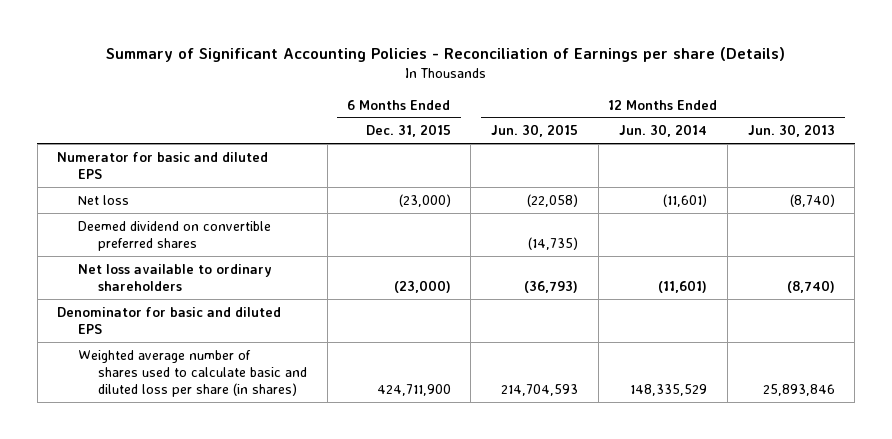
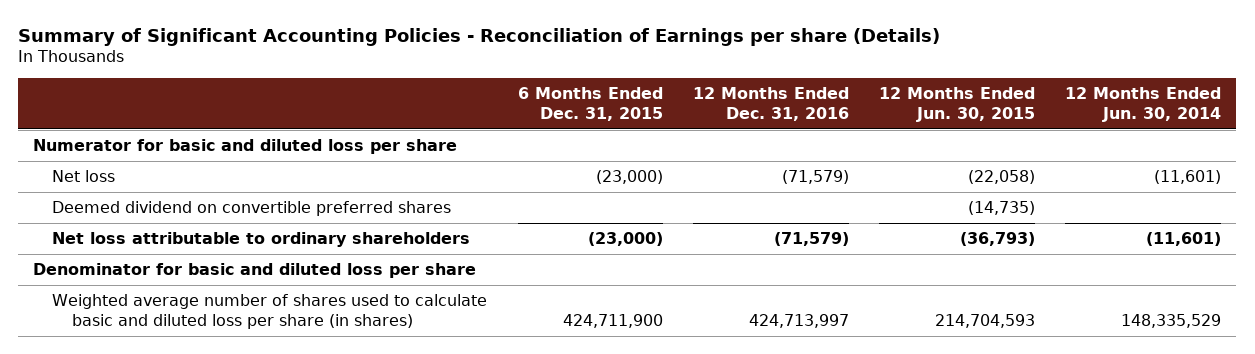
- | 6 Months Ended Dec. 31, 2015 | 12 Months Ended Jun. 30, 2015 | 12 Months Ended Jun. 30, 2014 | 12 Months Ended Jun. 30, 2013
+ | 6 Months Ended Dec. 31, 2015 | 12 Months Ended Dec. 31, 2016 | 12 Months Ended Jun. 30, 2015 | 12 Months Ended Jun. 30, 2014
- Numerator for basic and diluted EPS
+ Numerator for basic and diluted loss per share
- Net loss available to ordinary shareholders | (23,000) | (36,793) | (11,601) | (8,740)
- Denominator for basic and diluted EPS
+ Net loss attributable to ordinary shareholders | (23,000) | (71,579) | (36,793) | (11,601)
+ Denominator for basic and diluted loss per share

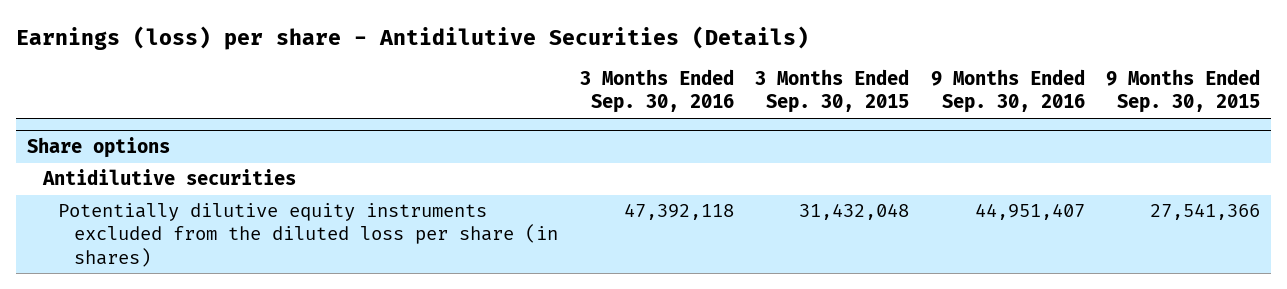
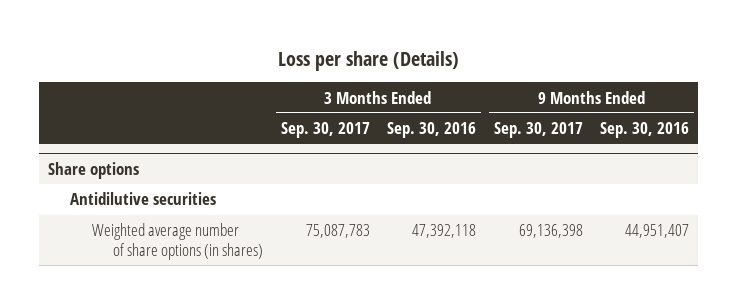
- Earnings (loss) per share - Antidilutive Securities (Details)
+ Loss per share (Details)
- | 3 Months Ended Sep. 30, 2016 | 3 Months Ended Sep. 30, 2015 | 9 Months Ended Sep. 30, 2016 | 9 Months Ended Sep. 30, 2015
+ | 3 Months Ended Sep. 30, 2017 | 3 Months Ended Sep. 30, 2016 | 9 Months Ended Sep. 30, 2017 | 9 Months Ended Sep. 30, 2016
@ Share options
- Potentially dilutive equity instruments excluded from the diluted loss per share (in shares) | 47,392,118 | 31,432,048 | 44,951,407 | 27,541,366
+ Weighted average number of share options (in shares) | 75,087,783 | 47,392,118 | 69,136,398 | 44,951,407

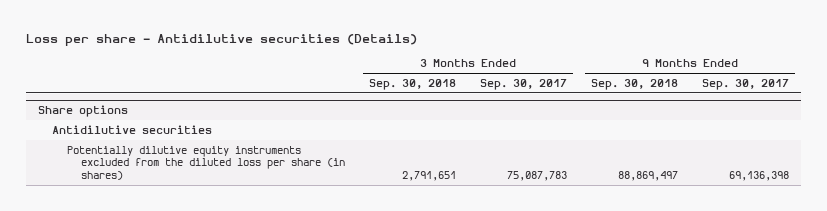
- Loss per share (Details)
+ Loss per share - Antidilutive securities (Details)
- | 3 Months Ended Sep. 30, 2017 | 3 Months Ended Sep. 30, 2016 | 9 Months Ended Sep. 30, 2017 | 9 Months Ended Sep. 30, 2016
+ | 3 Months Ended Sep. 30, 2018 | 3 Months Ended Sep. 30, 2017 | 9 Months Ended Sep. 30, 2018 | 9 Months Ended Sep. 30, 2017
@ Share options
- Weighted average number of share options (in shares) | 75,087,783 | 47,392,118 | 69,136,398 | 44,951,407
+ Potentially dilutive equity instruments excluded from the diluted loss per share (in shares) | 2,791,651 | 75,087,783 | 88,869,497 | 69,136,398

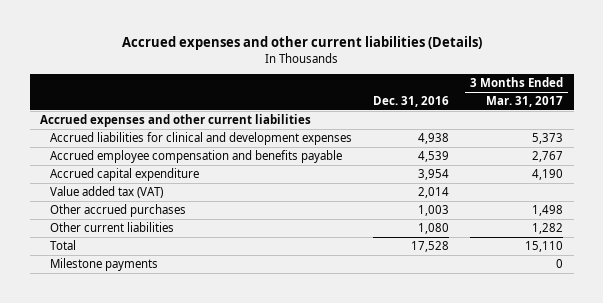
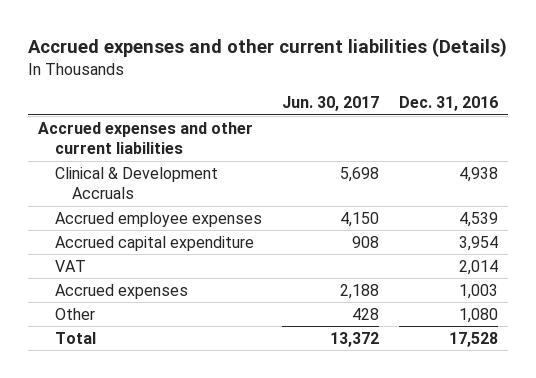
- | Dec. 31, 2016 | 3 Months Ended Mar. 31, 2017
+ | Jun. 30, 2017 | Dec. 31, 2016
- Accrued liabilities for clinical and development expenses | 4,938 | 5,373
- Accrued employee compensation and benefits payable | 4,539 | 2,767
+ Clinical & Development Accruals | 5,698 | 4,938
+ Accrued employee expenses | 4,150 | 4,539
- Value added tax (VAT) | 2,014 |
- Other accrued purchases | 1,003 | 1,498
- Other current liabilities | 1,080 | 1,282
+ VAT | | 2,014
+ Accrued expenses | 2,188 | 1,003
+ Other | 428 | 1,080
- Milestone payments | | 0

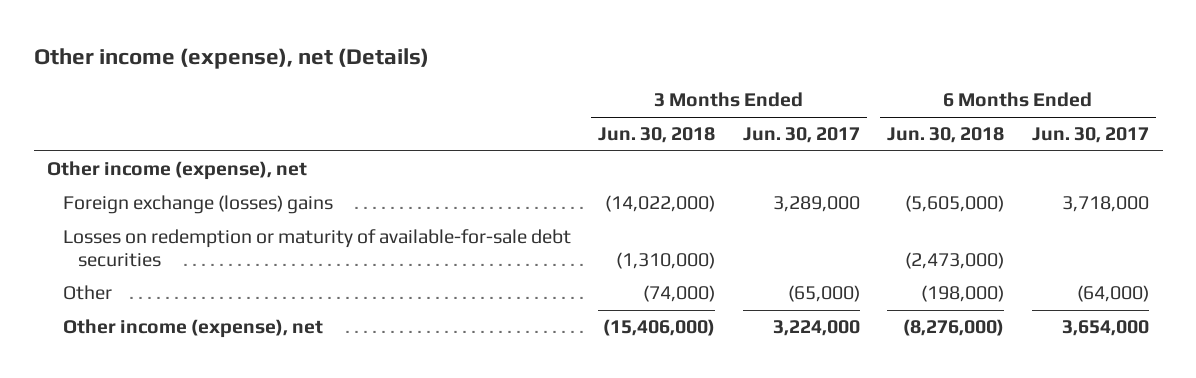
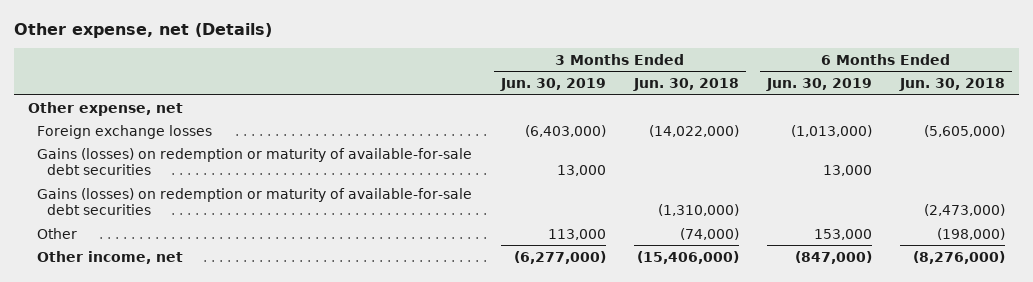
- Other income (expense), net (Details)
+ Other expense, net (Details)
- | 3 Months Ended Jun. 30, 2018 | 3 Months Ended Jun. 30, 2017 | 6 Months Ended Jun. 30, 2018 | 6 Months Ended Jun. 30, 2017
+ | 3 Months Ended Jun. 30, 2019 | 3 Months Ended Jun. 30, 2018 | 6 Months Ended Jun. 30, 2019 | 6 Months Ended Jun. 30, 2018
- Other income (expense), net
- Foreign exchange (losses) gains | (14,022,000) | 3,289,000 | (5,605,000) | 3,718,000
- Losses on redemption or maturity of available-for-sale debt securities | (1,310,000) | | (2,473,000) |
+ Other expense, net
+ Foreign exchange losses | (6,403,000) | (14,022,000) | (1,013,000) | (5,605,000)
+ Gains (losses) on redemption or maturity of available-for-sale debt securities | 13,000 | | 13,000 |
+ Gains (losses) on redemption or maturity of available-for-sale debt securities | | (1,310,000) | | (2,473,000)
- Other income (expense), net | (15,406,000) | 3,224,000 | (8,276,000) | 3,654,000
+ Other income, net | (6,277,000) | (15,406,000) | (847,000) | (8,276,000)

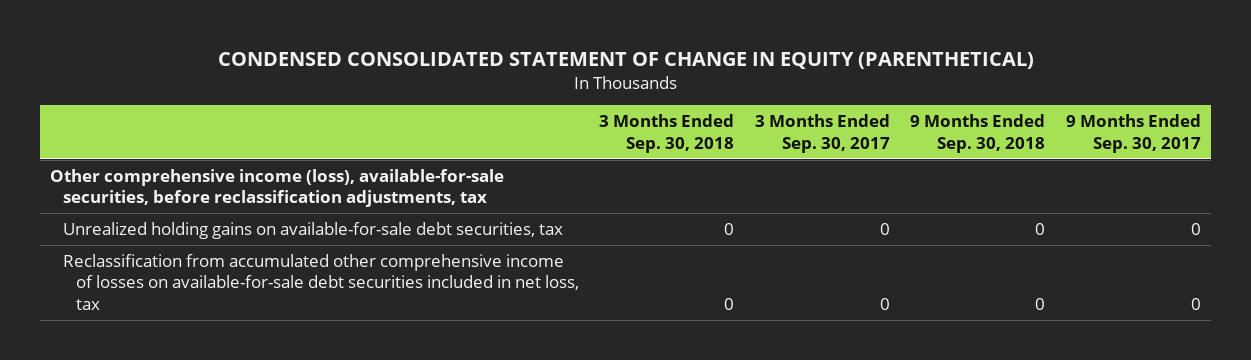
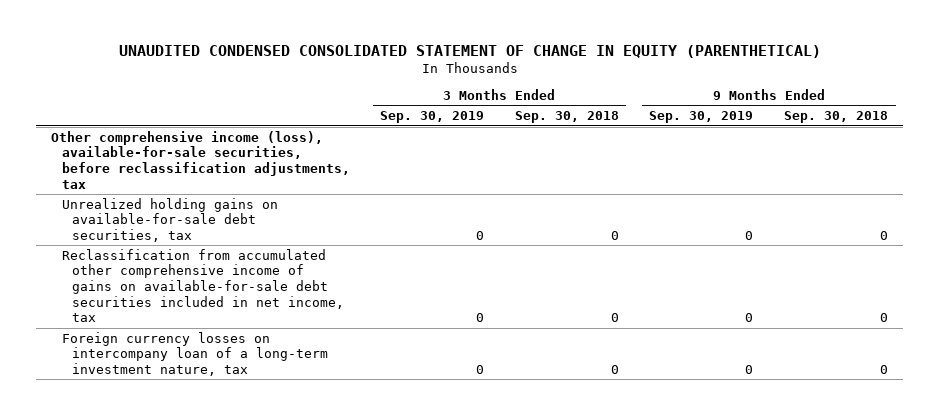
- CONDENSED CONSOLIDATED STATEMENT OF CHANGE IN EQUITY (PARENTHETICAL)
+ UNAUDITED CONDENSED CONSOLIDATED STATEMENT OF CHANGE IN EQUITY (PARENTHETICAL)
- | 3 Months Ended Sep. 30, 2018 | 3 Months Ended Sep. 30, 2017 | 9 Months Ended Sep. 30, 2018 | 9 Months Ended Sep. 30, 2017
+ | 3 Months Ended Sep. 30, 2019 | 3 Months Ended Sep. 30, 2018 | 9 Months Ended Sep. 30, 2019 | 9 Months Ended Sep. 30, 2018
- Reclassification from accumulated other comprehensive income of losses on available-for-sale debt securities included in net loss, tax | 0 | 0 | 0 | 0
+ Reclassification from accumulated other comprehensive income of gains on available-for-sale debt securities included in net income, tax | 0 | 0 | 0 | 0
+ Foreign currency losses on intercompany loan of a long-term investment nature, tax | 0 | 0 | 0 | 0

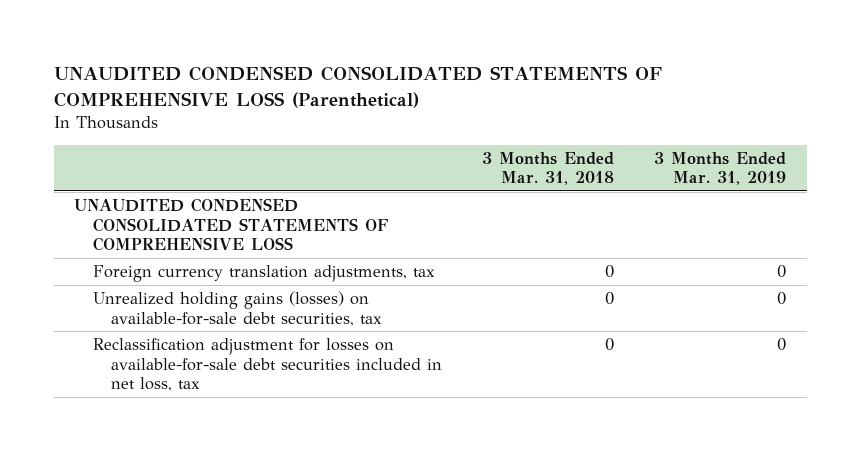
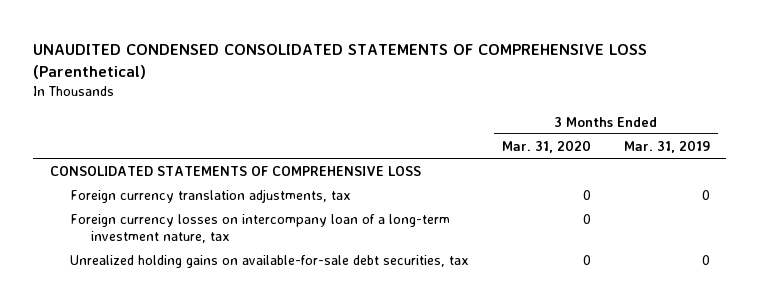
- | 3 Months Ended Mar. 31, 2018 | 3 Months Ended Mar. 31, 2019
+ | 3 Months Ended Mar. 31, 2020 | 3 Months Ended Mar. 31, 2019
- UNAUDITED CONDENSED CONSOLIDATED STATEMENTS OF COMPREHENSIVE LOSS
+ CONSOLIDATED STATEMENTS OF COMPREHENSIVE LOSS
- Unrealized holding gains (losses) on available-for-sale debt securities, tax | 0 | 0
- Reclassification adjustment for losses on available-for-sale debt securities included in net loss, tax | 0 | 0
+ Foreign currency losses on intercompany loan of a long-term investment nature, tax | 0 |
+ Unrealized holding gains on available-for-sale debt securities, tax | 0 | 0

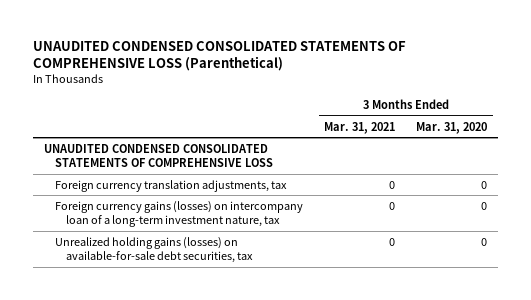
- | 3 Months Ended Mar. 31, 2020 | 3 Months Ended Mar. 31, 2019
+ | 3 Months Ended Mar. 31, 2021 | 3 Months Ended Mar. 31, 2020
- CONSOLIDATED STATEMENTS OF COMPREHENSIVE LOSS
+ UNAUDITED CONDENSED CONSOLIDATED STATEMENTS OF COMPREHENSIVE LOSS
- Foreign currency losses on intercompany loan of a long-term investment nature, tax | 0 |
- Unrealized holding gains on available-for-sale debt securities, tax | 0 | 0
+ Foreign currency gains (losses) on intercompany loan of a long-term investment nature, tax | 0 | 0
+ Unrealized holding gains (losses) on available-for-sale debt securities, tax | 0 | 0

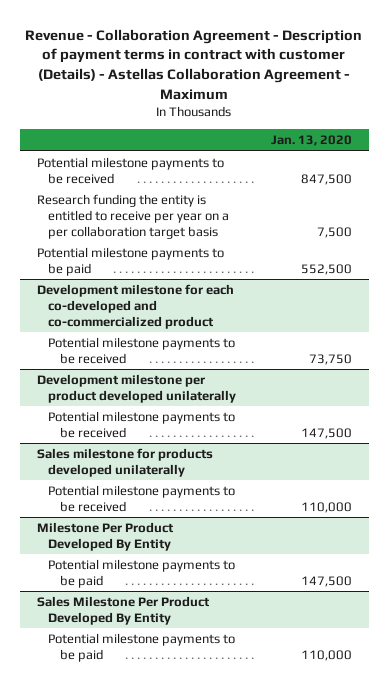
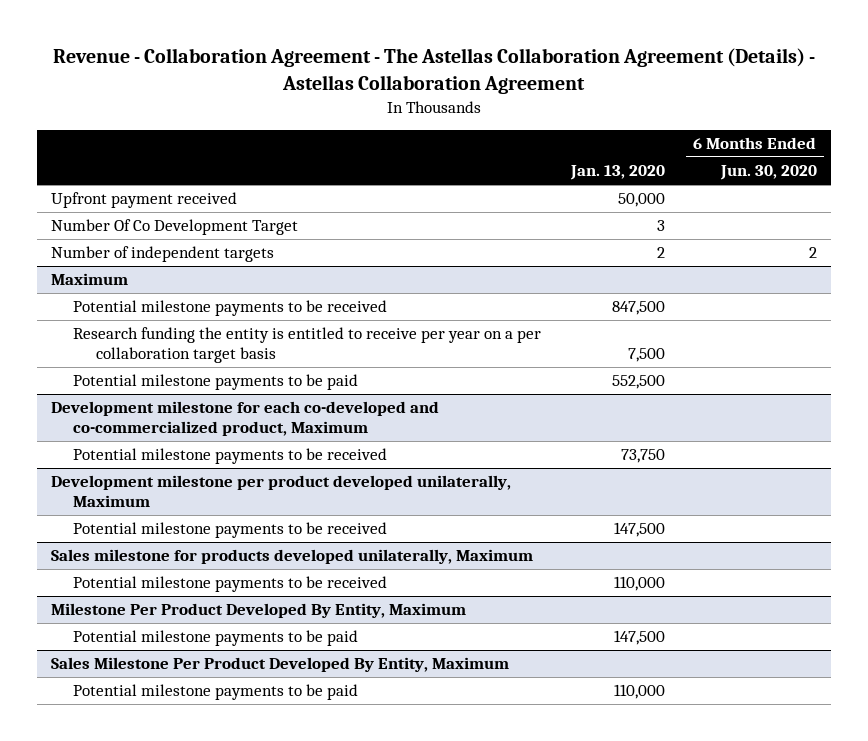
- Revenue - Collaboration Agreement - Description of payment terms in contract with customer (Details) - Astellas Collaboration Agreement - Maximum
+ Revenue - Collaboration Agreement - The Astellas Collaboration Agreement (Details) - Astellas Collaboration Agreement
- | Jan. 13, 2020
+ | Jan. 13, 2020 | 6 Months Ended Jun. 30, 2020
+ Upfront payment received | 50,000 |
+ Number Of Co Development Target | 3 |
+ Number of independent targets | 2 | 2
+ Maximum
- Development milestone for each co-developed and co-commercialized product
+ Development milestone for each co-developed and co-commercialized product, Maximum
- Development milestone per product developed unilaterally
+ Development milestone per product developed unilaterally, Maximum
- Sales milestone for products developed unilaterally
+ Sales milestone for products developed unilaterally, Maximum
- Milestone Per Product Developed By Entity
+ Milestone Per Product Developed By Entity, Maximum
- Sales Milestone Per Product Developed By Entity
+ Sales Milestone Per Product Developed By Entity, Maximum

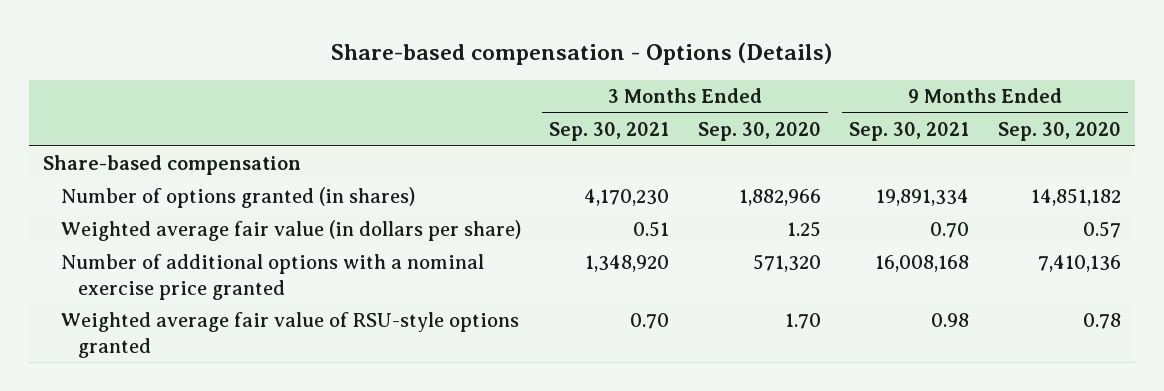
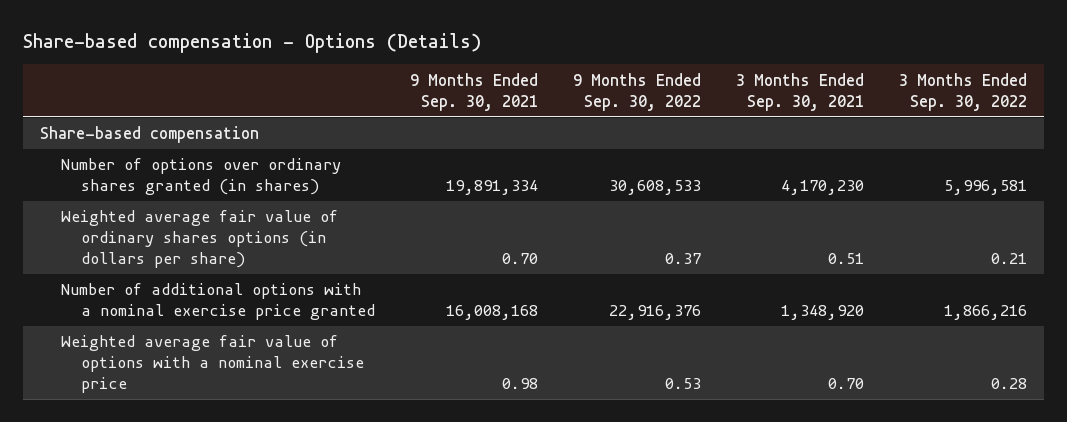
- | 3 Months Ended Sep. 30, 2021 | 3 Months Ended Sep. 30, 2020 | 9 Months Ended Sep. 30, 2021 | 9 Months Ended Sep. 30, 2020
+ | 9 Months Ended Sep. 30, 2021 | 9 Months Ended Sep. 30, 2022 | 3 Months Ended Sep. 30, 2021 | 3 Months Ended Sep. 30, 2022
- Number of options granted (in shares) | 4,170,230 | 1,882,966 | 19,891,334 | 14,851,182
- Weighted average fair value (in dollars per share) | 0.51 | 1.25 | 0.70 | 0.57
+ Number of options over ordinary shares granted (in shares) | 19,891,334 | 30,608,533 | 4,170,230 | 5,996,581
+ Weighted average fair value of ordinary shares options (in dollars per share) | 0.70 | 0.37 | 0.51 | 0.21
- Weighted average fair value of RSU-style options granted | 0.70 | 1.70 | 0.98 | 0.78
+ Weighted average fair value of options with a nominal exercise price | 0.98 | 0.53 | 0.70 | 0.28

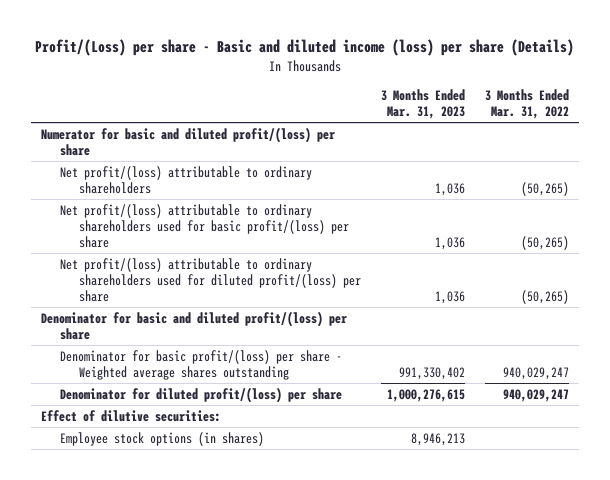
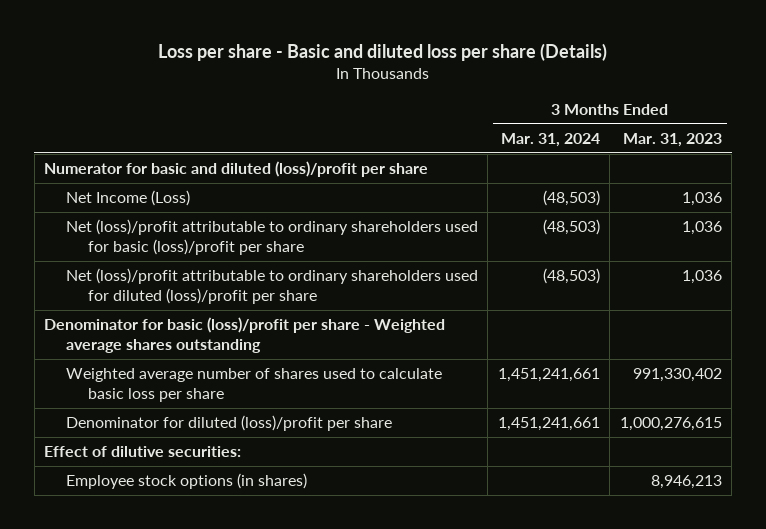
- Profit/(Loss) per share - Basic and diluted income (loss) per share (Details)
+ Loss per share - Basic and diluted loss per share (Details)
- | 3 Months Ended Mar. 31, 2023 | 3 Months Ended Mar. 31, 2022
+ | 3 Months Ended Mar. 31, 2024 | 3 Months Ended Mar. 31, 2023
- Numerator for basic and diluted profit/(loss) per share
- Net profit/(loss) attributable to ordinary shareholders | 1,036 | (50,265)
- Net profit/(loss) attributable to ordinary shareholders used for basic profit/(loss) per share | 1,036 | (50,265)
- Net profit/(loss) attributable to ordinary shareholders used for diluted profit/(loss) per share | 1,036 | (50,265)
- Denominator for basic and diluted profit/(loss) per share
- Denominator for basic profit/(loss) per share - Weighted average shares outstanding | 991,330,402 | 940,029,247
- Denominator for diluted profit/(loss) per share | 1,000,276,615 | 940,029,247
+ Numerator for basic and diluted (loss)/profit per share
+ Net Income (Loss) | (48,503) | 1,036
+ Net (loss)/profit attributable to ordinary shareholders used for basic (loss)/profit per share | (48,503) | 1,036
+ Net (loss)/profit attributable to ordinary shareholders used for diluted (loss)/profit per share | (48,503) | 1,036
+ Denominator for basic (loss)/profit per share - Weighted average shares outstanding
+ Weighted average number of shares used to calculate basic loss per share | 1,451,241,661 | 991,330,402
+ Denominator for diluted (loss)/profit per share | 1,451,241,661 | 1,000,276,615

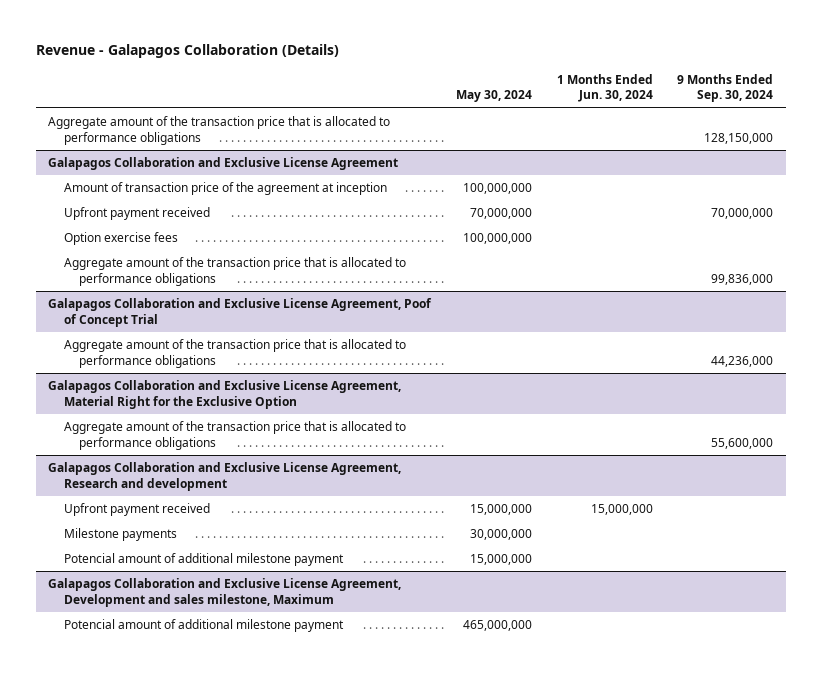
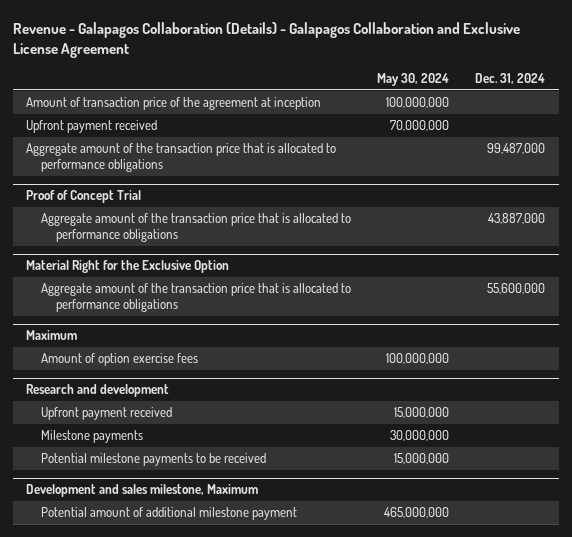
- Revenue - Galapagos Collaboration (Details)
+ Revenue - Galapagos Collaboration (Details) - Galapagos Collaboration and Exclusive License Agreement
- | May 30, 2024 | 1 Months Ended Jun. 30, 2024 | 9 Months Ended Sep. 30, 2024
+ | May 30, 2024 | Dec. 31, 2024
- Aggregate amount of the transaction price that is allocated to performance obligations | | | 128,150,000
- Galapagos Collaboration and Exclusive License Agreement
- Option exercise fees | 100,000,000 | |
- Galapagos Collaboration and Exclusive License Agreement, Poof of Concept Trial
+ Proof of Concept Trial
- Galapagos Collaboration and Exclusive License Agreement, Material Right for the Exclusive Option
+ Material Right for the Exclusive Option
- Galapagos Collaboration and Exclusive License Agreement, Research and development
+ Maximum
+ Amount of option exercise fees | 100,000,000 |
+ Research and development
- Potencial amount of additional milestone payment | 15,000,000 | |
- Galapagos Collaboration and Exclusive License Agreement, Development and sales milestone, Maximum
- Potencial amount of additional milestone payment | 465,000,000 | |
+ Potential milestone payments to be received | 15,000,000 |
+ Development and sales milestone, Maximum
+ Potential amount of additional milestone payment | 465,000,000 |

